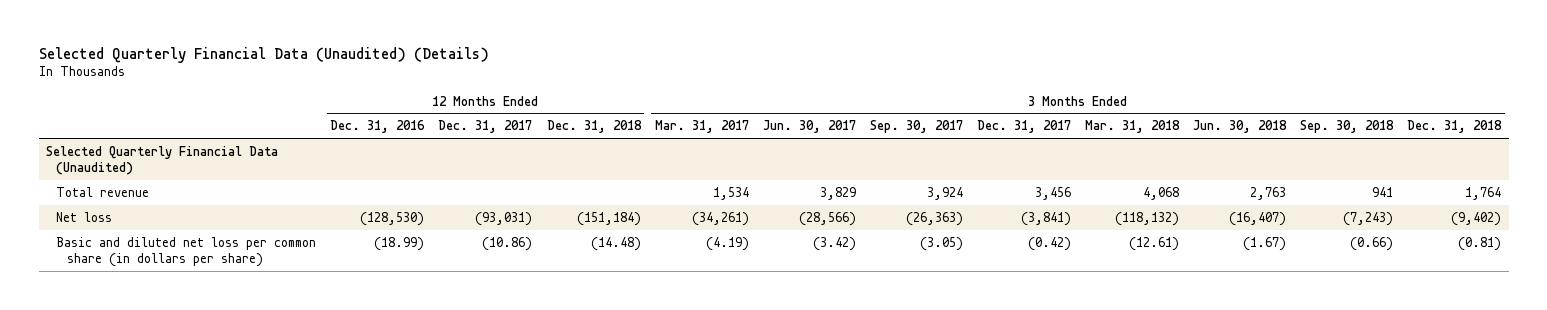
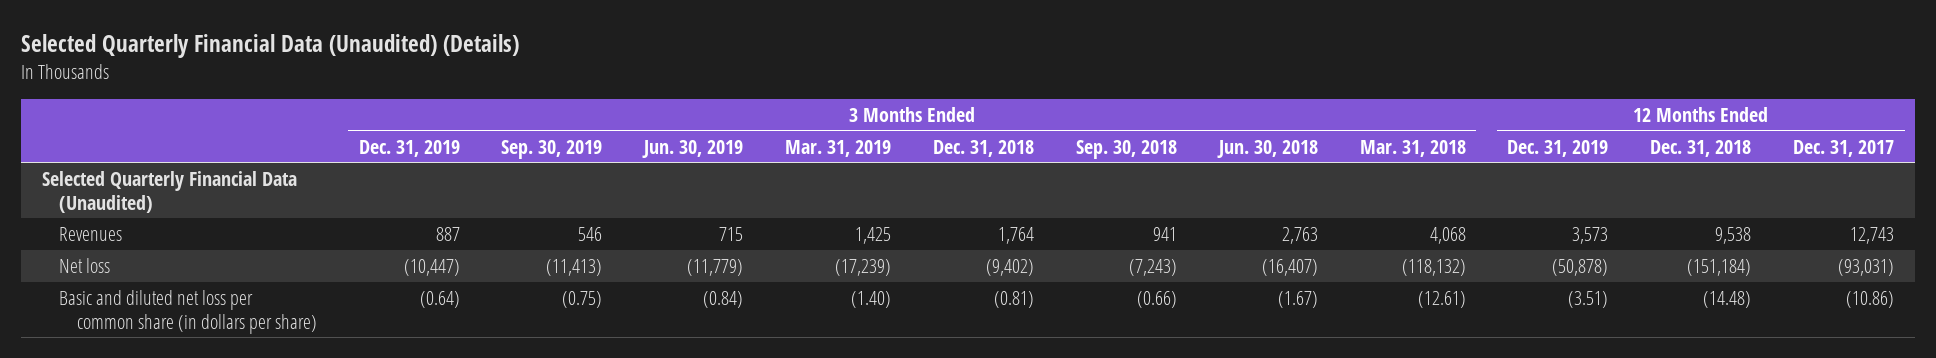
- | 12 Months Ended Dec. 31, 2016 | 12 Months Ended Dec. 31, 2017 | 12 Months Ended Dec. 31, 2018 | 3 Months Ended Mar. 31, 2017 | 3 Months Ended Jun. 30, 2017 | 3 Months Ended Sep. 30, 2017 | 3 Months Ended Dec. 31, 2017 | 3 Months Ended Mar. 31, 2018 | 3 Months Ended Jun. 30, 2018 | 3 Months Ended Sep. 30, 2018 | 3 Months Ended Dec. 31, 2018
+ | 3 Months Ended Dec. 31, 2019 | 3 Months Ended Sep. 30, 2019 | 3 Months Ended Jun. 30, 2019 | 3 Months Ended Mar. 31, 2019 | 3 Months Ended Dec. 31, 2018 | 3 Months Ended Sep. 30, 2018 | 3 Months Ended Jun. 30, 2018 | 3 Months Ended Mar. 31, 2018 | 12 Months Ended Dec. 31, 2019 | 12 Months Ended Dec. 31, 2018 | 12 Months Ended Dec. 31, 2017
- Total revenue | | | | 1,534 | 3,829 | 3,924 | 3,456 | 4,068 | 2,763 | 941 | 1,764
+ Revenues | 887 | 546 | 715 | 1,425 | 1,764 | 941 | 2,763 | 4,068 | 3,573 | 9,538 | 12,743

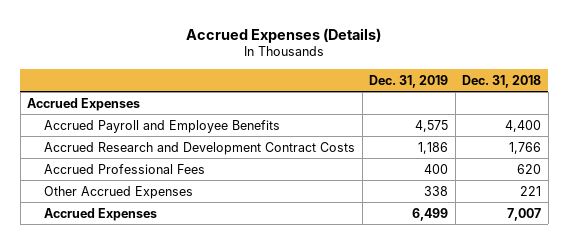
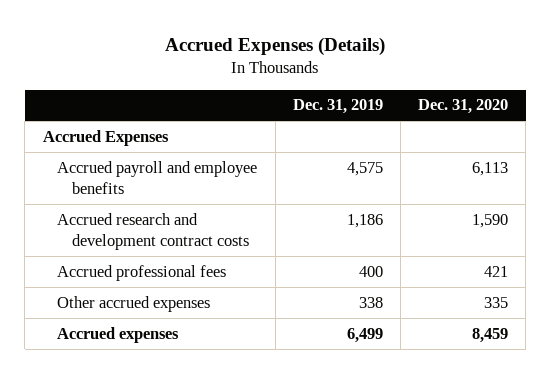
- | Dec. 31, 2019 | Dec. 31, 2018
+ | Dec. 31, 2019 | Dec. 31, 2020
- Accrued Payroll and Employee Benefits | 4,575 | 4,400
- Accrued Research and Development Contract Costs | 1,186 | 1,766
- Accrued Professional Fees | 400 | 620
- Other Accrued Expenses | 338 | 221
- Accrued Expenses | 6,499 | 7,007
+ Accrued payroll and employee benefits | 4,575 | 6,113
+ Accrued research and development contract costs | 1,186 | 1,590
+ Accrued professional fees | 400 | 421
+ Other accrued expenses | 338 | 335
+ Accrued expenses | 6,499 | 8,459

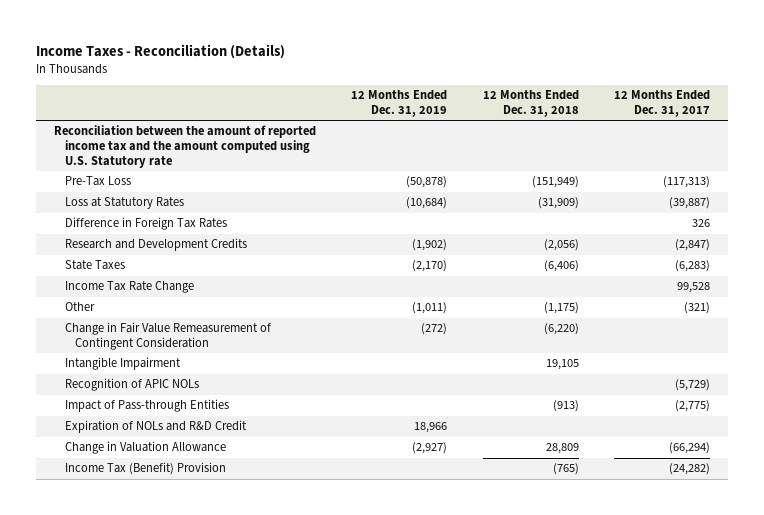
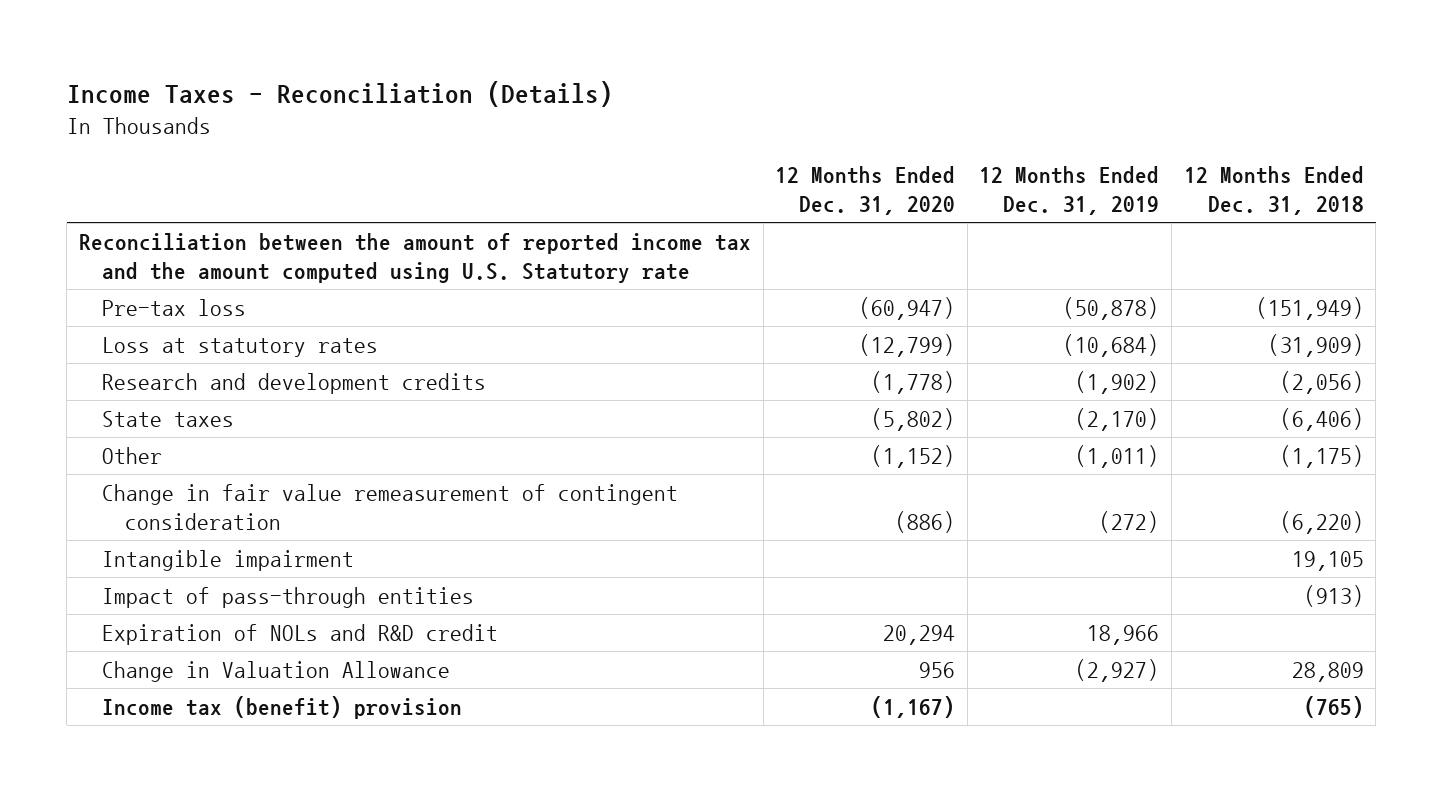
- | 12 Months Ended Dec. 31, 2019 | 12 Months Ended Dec. 31, 2018 | 12 Months Ended Dec. 31, 2017
+ | 12 Months Ended Dec. 31, 2020 | 12 Months Ended Dec. 31, 2019 | 12 Months Ended Dec. 31, 2018
- Pre-Tax Loss | (50,878) | (151,949) | (117,313)
- Loss at Statutory Rates | (10,684) | (31,909) | (39,887)
- Difference in Foreign Tax Rates | | | 326
- Research and Development Credits | (1,902) | (2,056) | (2,847)
- State Taxes | (2,170) | (6,406) | (6,283)
- Income Tax Rate Change | | | 99,528
+ Pre-tax loss | (60,947) | (50,878) | (151,949)
+ Loss at statutory rates | (12,799) | (10,684) | (31,909)
+ Research and development credits | (1,778) | (1,902) | (2,056)
+ State taxes | (5,802) | (2,170) | (6,406)
- Change in Fair Value Remeasurement of Contingent Consideration | (272) | (6,220) |
- Intangible Impairment | | 19,105 |
- Recognition of APIC NOLs | | | (5,729)
- Impact of Pass-through Entities | | (913) | (2,775)
- Expiration of NOLs and R&D Credit | 18,966 | |
+ Change in fair value remeasurement of contingent consideration | (886) | (272) | (6,220)
+ Intangible impairment | | | 19,105
+ Impact of pass-through entities | | | (913)
+ Expiration of NOLs and R&D credit | 20,294 | 18,966 |
- Income Tax (Benefit) Provision | | (765) | (24,282)
+ Income tax (benefit) provision | (1,167) | | (765)

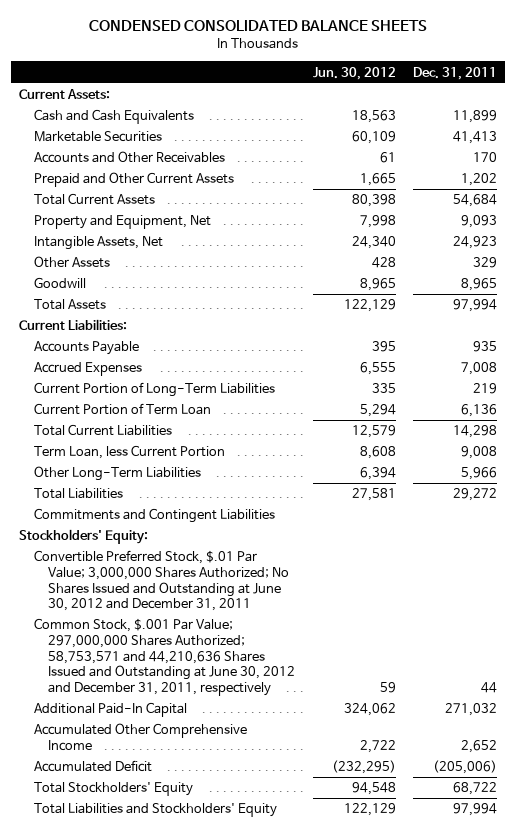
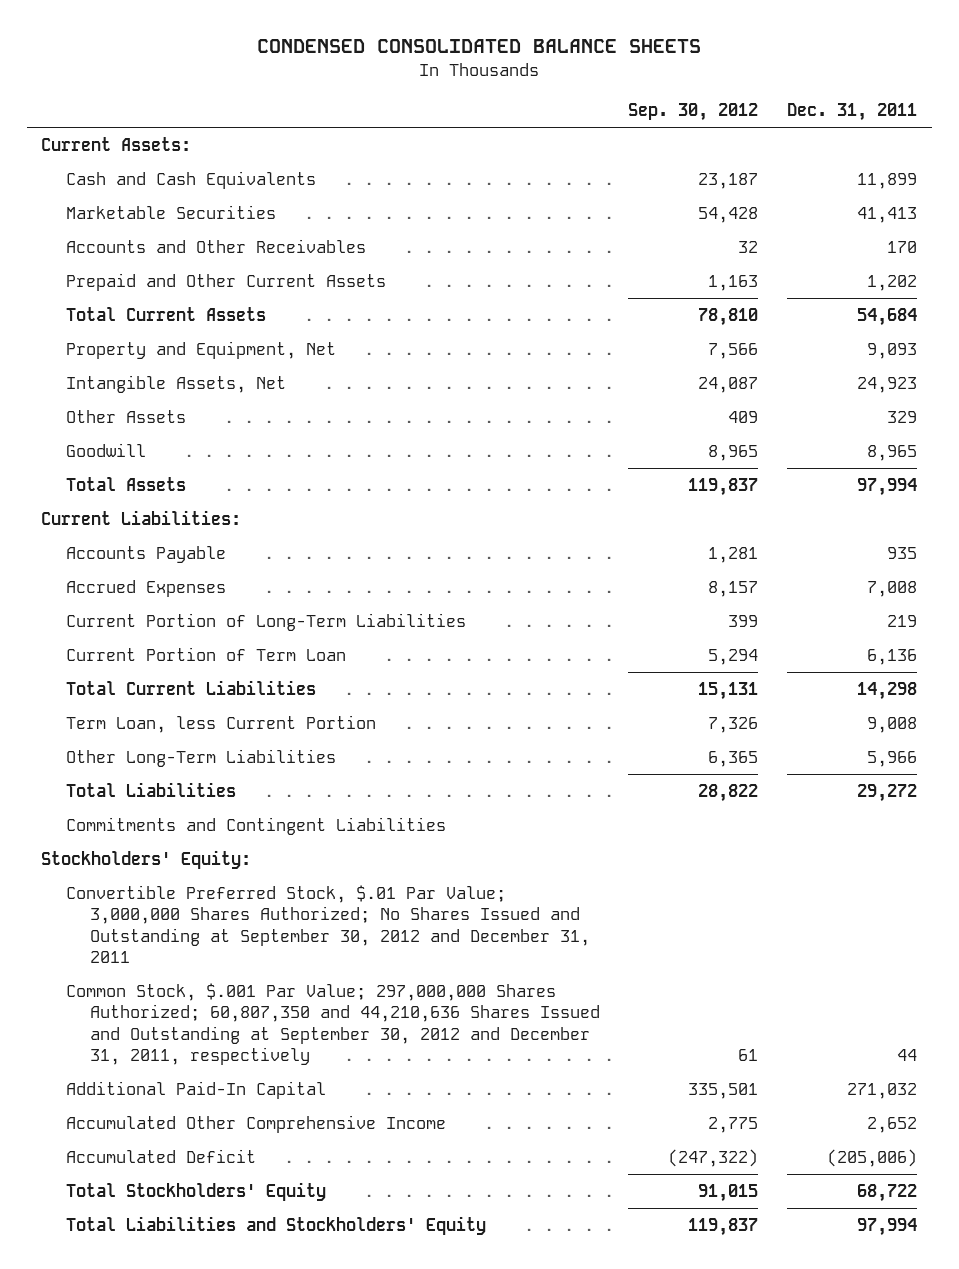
- | Jun. 30, 2012 | Dec. 31, 2011
+ | Sep. 30, 2012 | Dec. 31, 2011
- Convertible Preferred Stock, $.01 Par Value; 3,000,000 Shares Authorized; No Shares Issued and Outstanding at June 30, 2012 and December 31, 2011
- Common Stock, $.001 Par Value; 297,000,000 Shares Authorized; 58,753,571 and 44,210,636 Shares Issued and Outstanding at June 30, 2012 and December 31, 2011, respectively | 59 | 44
+ Convertible Preferred Stock, $.01 Par Value; 3,000,000 Shares Authorized; No Shares Issued and Outstanding at September 30, 2012 and December 31, 2011
+ Common Stock, $.001 Par Value; 297,000,000 Shares Authorized; 60,807,350 and 44,210,636 Shares Issued and Outstanding at September 30, 2012 and December 31, 2011, respectively | 61 | 44

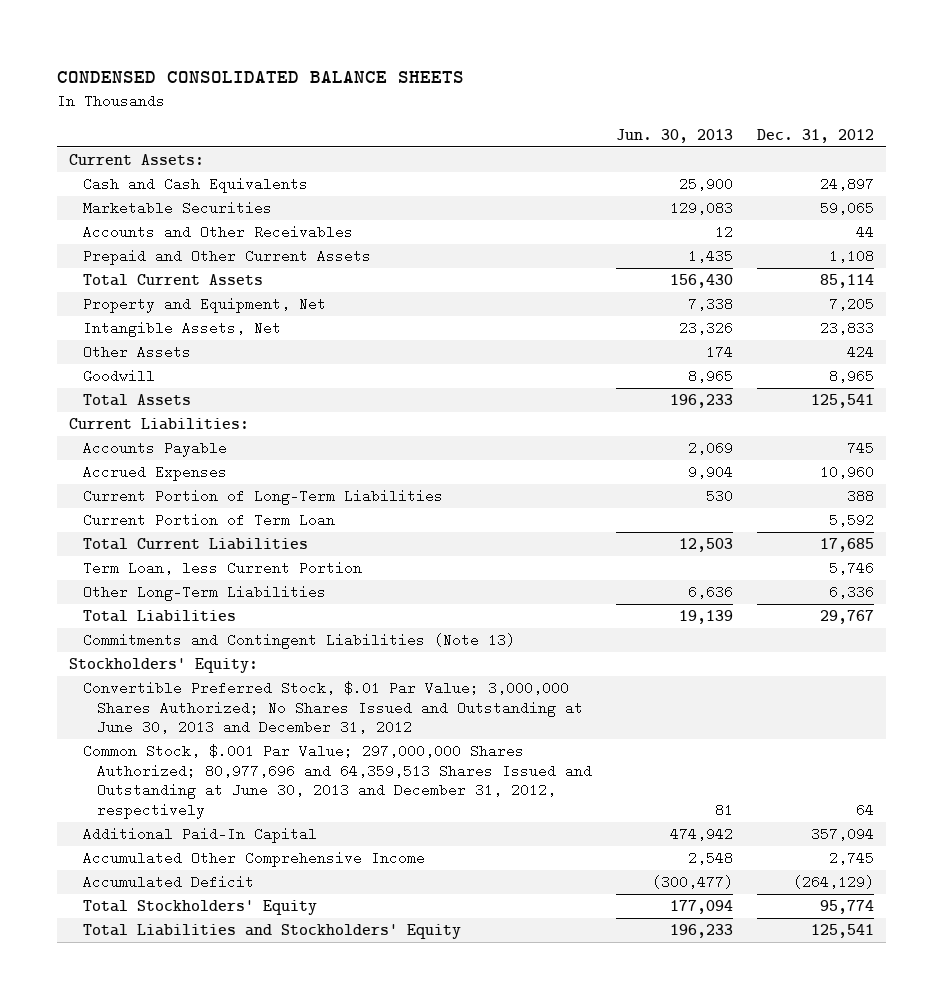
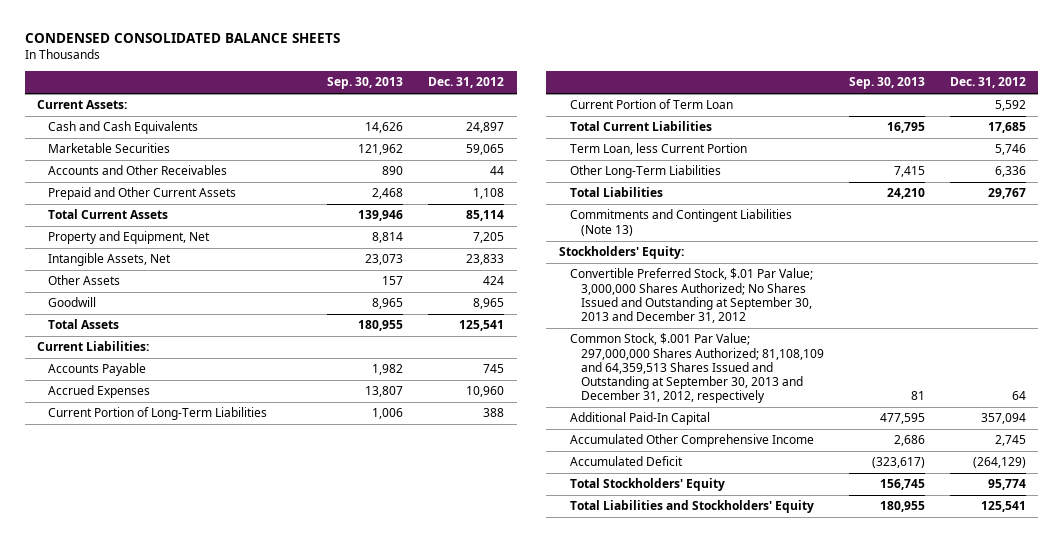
- | Jun. 30, 2013 | Dec. 31, 2012
+ | Sep. 30, 2013 | Dec. 31, 2012
- Convertible Preferred Stock, $.01 Par Value; 3,000,000 Shares Authorized; No Shares Issued and Outstanding at June 30, 2013 and December 31, 2012
- Common Stock, $.001 Par Value; 297,000,000 Shares Authorized; 80,977,696 and 64,359,513 Shares Issued and Outstanding at June 30, 2013 and December 31, 2012, respectively | 81 | 64
+ Convertible Preferred Stock, $.01 Par Value; 3,000,000 Shares Authorized; No Shares Issued and Outstanding at September 30, 2013 and December 31, 2012
+ Common Stock, $.001 Par Value; 297,000,000 Shares Authorized; 81,108,109 and 64,359,513 Shares Issued and Outstanding at September 30, 2013 and December 31, 2012, respectively | 81 | 64

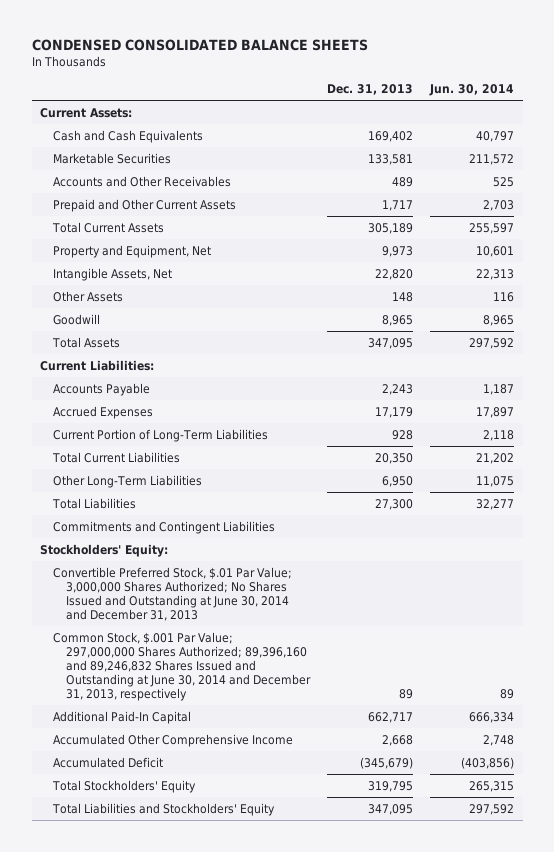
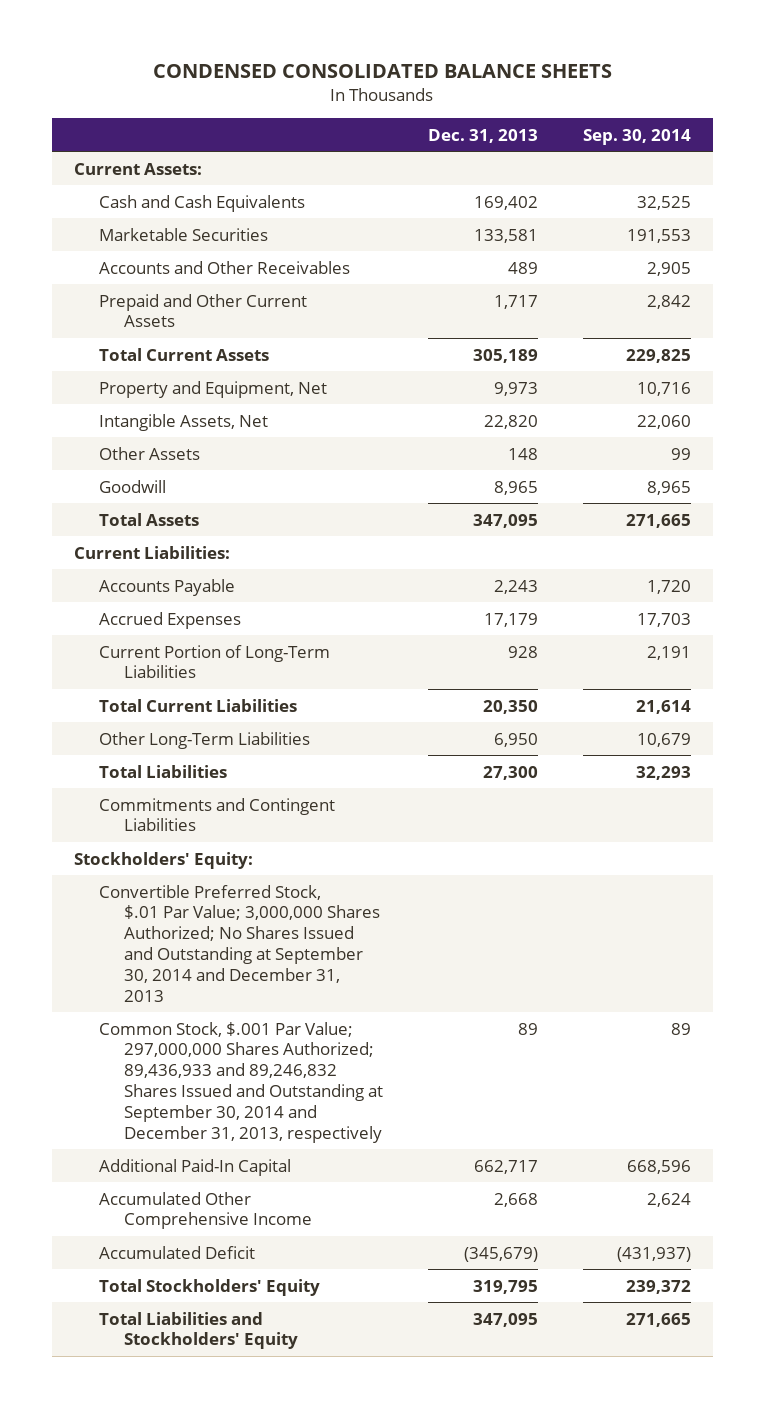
- | Dec. 31, 2013 | Jun. 30, 2014
+ | Dec. 31, 2013 | Sep. 30, 2014
- Convertible Preferred Stock, $.01 Par Value; 3,000,000 Shares Authorized; No Shares Issued and Outstanding at June 30, 2014 and December 31, 2013
- Common Stock, $.001 Par Value; 297,000,000 Shares Authorized; 89,396,160 and 89,246,832 Shares Issued and Outstanding at June 30, 2014 and December 31, 2013, respectively | 89 | 89
+ Convertible Preferred Stock, $.01 Par Value; 3,000,000 Shares Authorized; No Shares Issued and Outstanding at September 30, 2014 and December 31, 2013
+ Common Stock, $.001 Par Value; 297,000,000 Shares Authorized; 89,436,933 and 89,246,832 Shares Issued and Outstanding at September 30, 2014 and December 31, 2013, respectively | 89 | 89

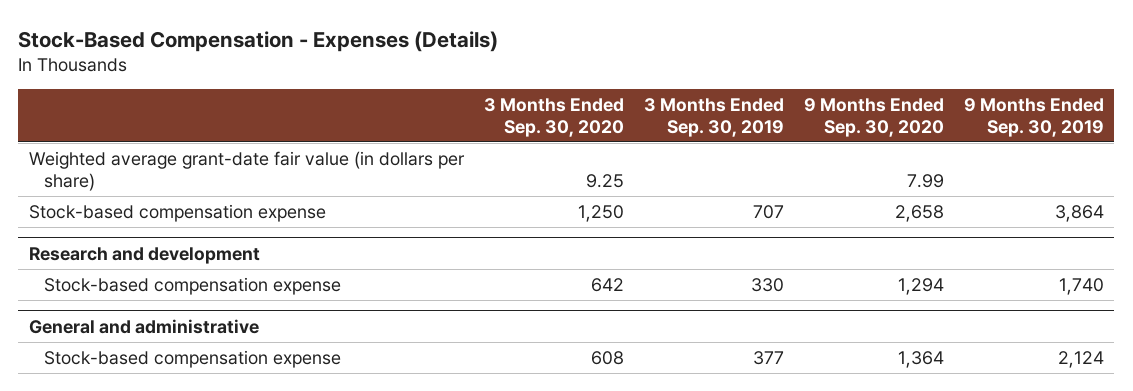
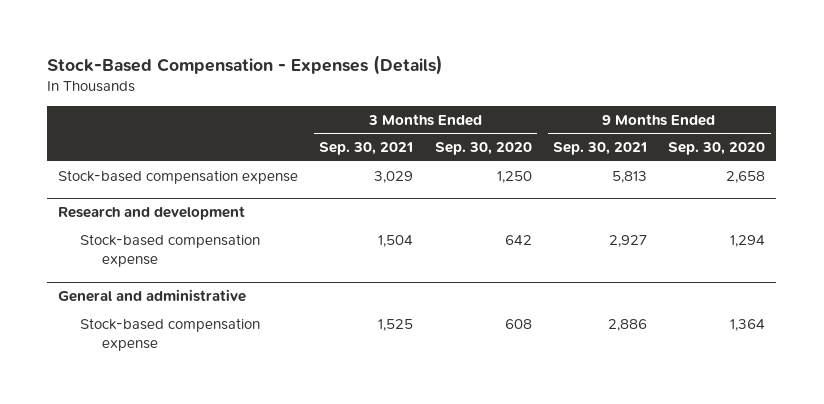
- | 3 Months Ended Sep. 30, 2020 | 3 Months Ended Sep. 30, 2019 | 9 Months Ended Sep. 30, 2020 | 9 Months Ended Sep. 30, 2019
+ | 3 Months Ended Sep. 30, 2021 | 3 Months Ended Sep. 30, 2020 | 9 Months Ended Sep. 30, 2021 | 9 Months Ended Sep. 30, 2020
- Weighted average grant-date fair value (in dollars per share) | 9.25 | | 7.99 |

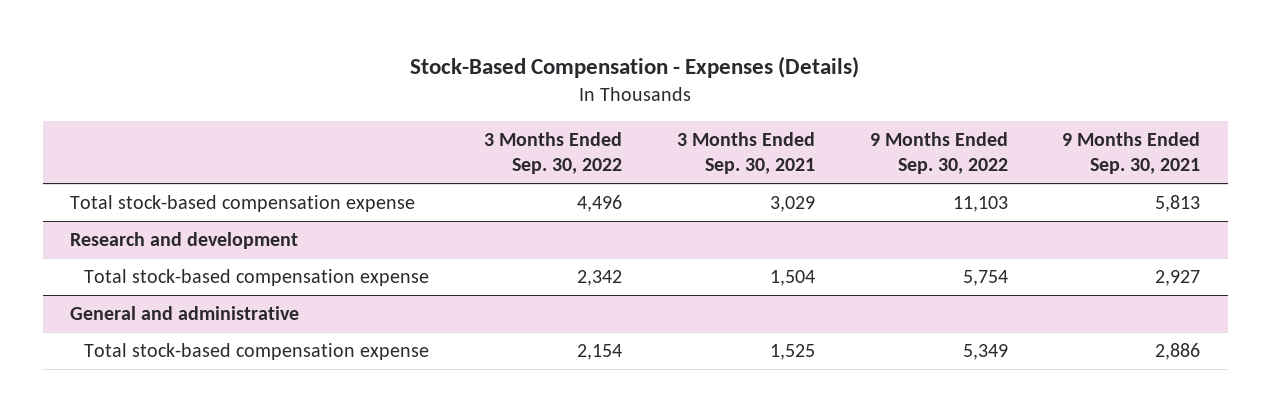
- | 3 Months Ended Sep. 30, 2021 | 3 Months Ended Sep. 30, 2020 | 9 Months Ended Sep. 30, 2021 | 9 Months Ended Sep. 30, 2020
+ | 3 Months Ended Sep. 30, 2022 | 3 Months Ended Sep. 30, 2021 | 9 Months Ended Sep. 30, 2022 | 9 Months Ended Sep. 30, 2021
- Stock-based compensation expense | 3,029 | 1,250 | 5,813 | 2,658
+ Total stock-based compensation expense | 4,496 | 3,029 | 11,103 | 5,813
@ Research and development
- Stock-based compensation expense | 1,504 | 642 | 2,927 | 1,294
+ Total stock-based compensation expense | 2,342 | 1,504 | 5,754 | 2,927
@ General and administrative
- Stock-based compensation expense | 1,525 | 608 | 2,886 | 1,364
+ Total stock-based compensation expense | 2,154 | 1,525 | 5,349 | 2,886

